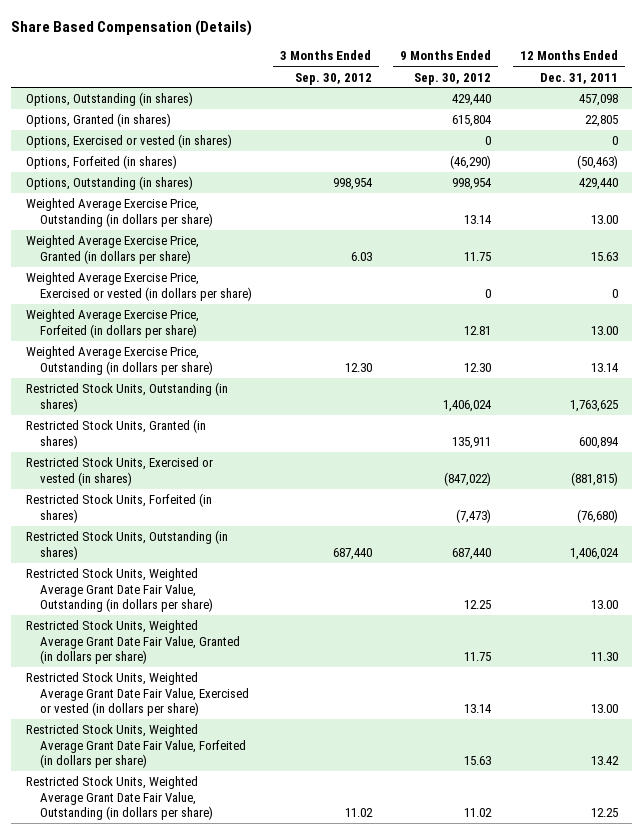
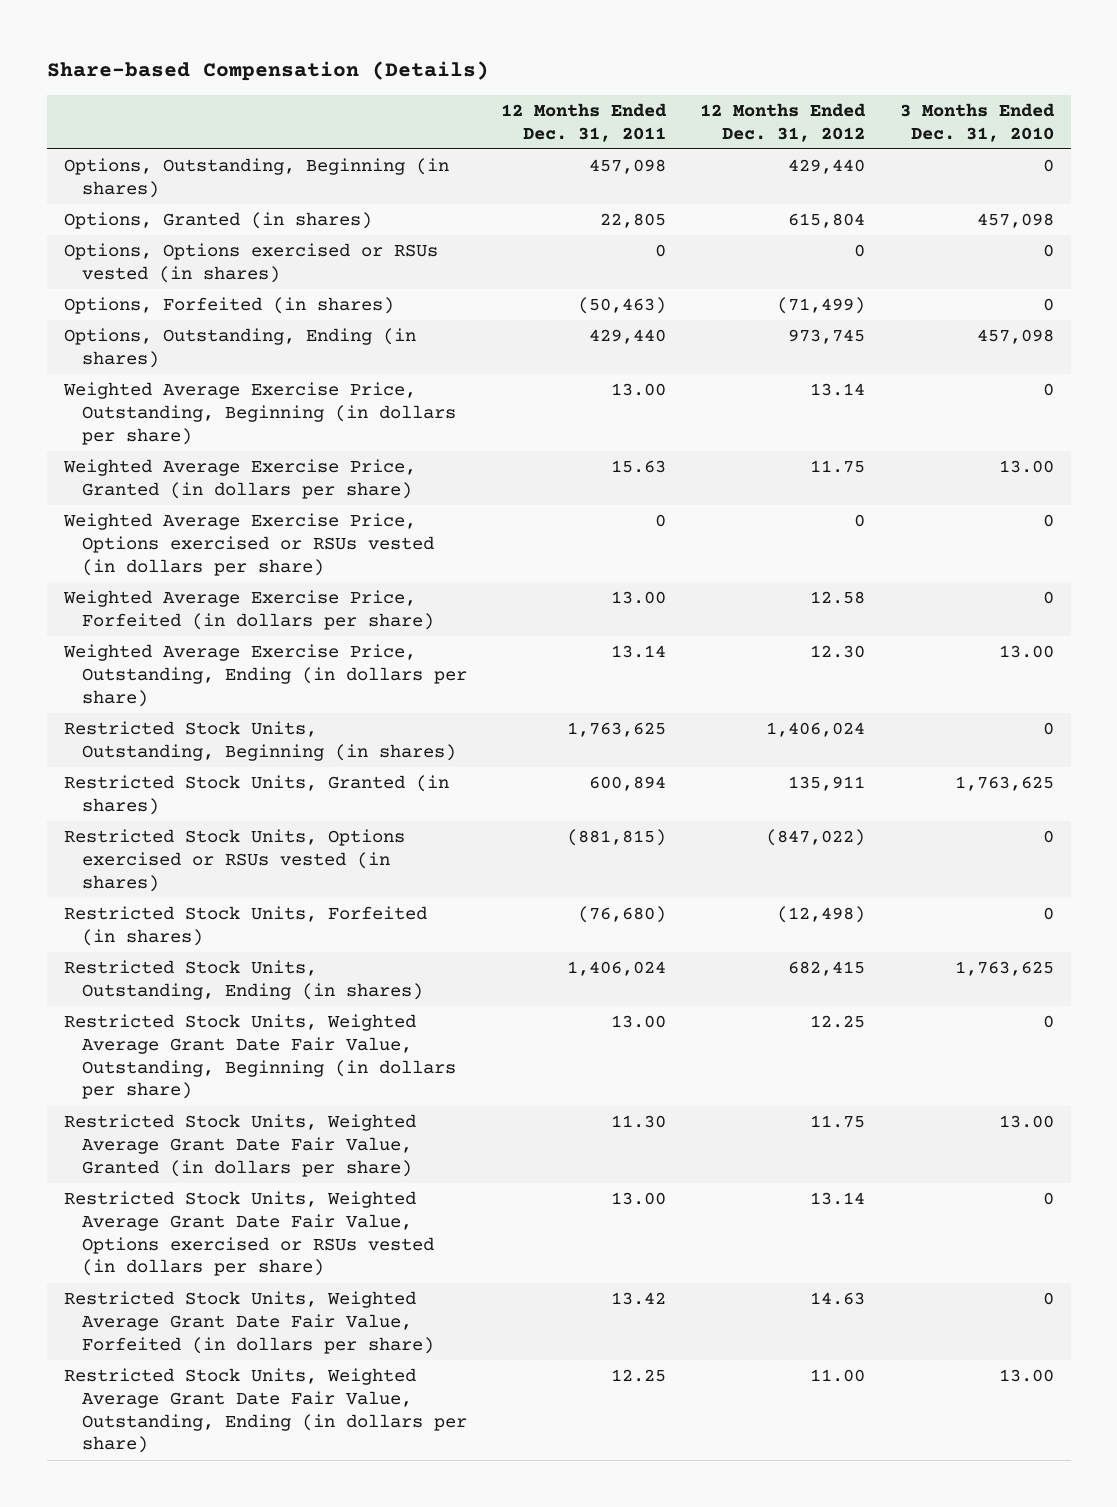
- Share Based Compensation (Details)
+ Share-based Compensation (Details)
- | 3 Months Ended Sep. 30, 2012 | 9 Months Ended Sep. 30, 2012 | 12 Months Ended Dec. 31, 2011
+ | 12 Months Ended Dec. 31, 2011 | 12 Months Ended Dec. 31, 2012 | 3 Months Ended Dec. 31, 2010
- Options, Outstanding (in shares) | | 429,440 | 457,098
+ Options, Outstanding, Beginning (in shares) | 457,098 | 429,440 | 0
- Options, Exercised or vested (in shares) | | 0 | 0
+ Options, Options exercised or RSUs vested (in shares) | 0 | 0 | 0
- Options, Outstanding (in shares) | 998,954 | 998,954 | 429,440
- Weighted Average Exercise Price, Outstanding (in dollars per share) | | 13.14 | 13.00
+ Options, Outstanding, Ending (in shares) | 429,440 | 973,745 | 457,098
+ Weighted Average Exercise Price, Outstanding, Beginning (in dollars per share) | 13.00 | 13.14 | 0
- Weighted Average Exercise Price, Exercised or vested (in dollars per share) | | 0 | 0
+ Weighted Average Exercise Price, Options exercised or RSUs vested (in dollars per share) | 0 | 0 | 0
- Weighted Average Exercise Price, Outstanding (in dollars per share) | 12.30 | 12.30 | 13.14
- Restricted Stock Units, Outstanding (in shares) | | 1,406,024 | 1,763,625
+ Weighted Average Exercise Price, Outstanding, Ending (in dollars per share) | 13.14 | 12.30 | 13.00
+ Restricted Stock Units, Outstanding, Beginning (in shares) | 1,763,625 | 1,406,024 | 0
- Restricted Stock Units, Exercised or vested (in shares) | | (847,022) | (881,815)
+ Restricted Stock Units, Options exercised or RSUs vested (in shares) | (881,815) | (847,022) | 0
- Restricted Stock Units, Outstanding (in shares) | 687,440 | 687,440 | 1,406,024
- Restricted Stock Units, Weighted Average Grant Date Fair Value, Outstanding (in dollars per share) | | 12.25 | 13.00
+ Restricted Stock Units, Outstanding, Ending (in shares) | 1,406,024 | 682,415 | 1,763,625
+ Restricted Stock Units, Weighted Average Grant Date Fair Value, Outstanding, Beginning (in dollars per share) | 13.00 | 12.25 | 0
- Restricted Stock Units, Weighted Average Grant Date Fair Value, Exercised or vested (in dollars per share) | | 13.14 | 13.00
+ Restricted Stock Units, Weighted Average Grant Date Fair Value, Options exercised or RSUs vested (in dollars per share) | 13.00 | 13.14 | 0
- Restricted Stock Units, Weighted Average Grant Date Fair Value, Outstanding (in dollars per share) | 11.02 | 11.02 | 12.25
+ Restricted Stock Units, Weighted Average Grant Date Fair Value, Outstanding, Ending (in dollars per share) | 12.25 | 11.00 | 13.00

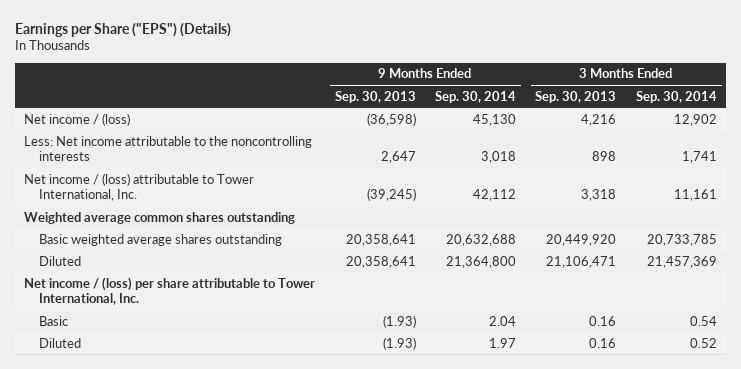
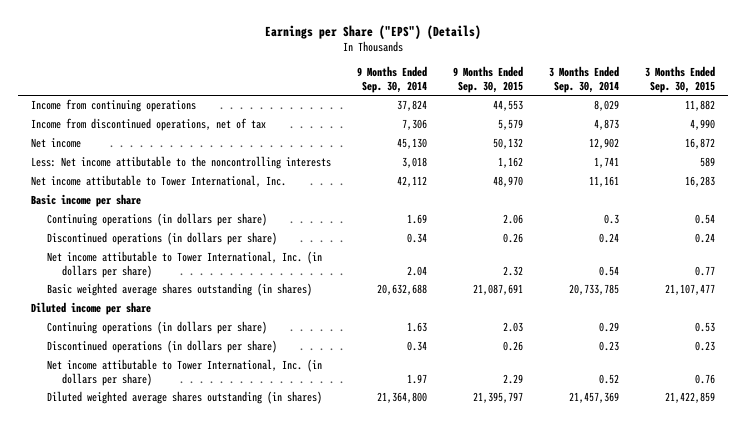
- | 9 Months Ended Sep. 30, 2013 | 9 Months Ended Sep. 30, 2014 | 3 Months Ended Sep. 30, 2013 | 3 Months Ended Sep. 30, 2014
+ | 9 Months Ended Sep. 30, 2014 | 9 Months Ended Sep. 30, 2015 | 3 Months Ended Sep. 30, 2014 | 3 Months Ended Sep. 30, 2015
- Net income / (loss) | (36,598) | 45,130 | 4,216 | 12,902
- Less: Net income attributable to the noncontrolling interests | 2,647 | 3,018 | 898 | 1,741
- Net income / (loss) attributable to Tower International, Inc. | (39,245) | 42,112 | 3,318 | 11,161
- Weighted average common shares outstanding
- Basic weighted average shares outstanding | 20,358,641 | 20,632,688 | 20,449,920 | 20,733,785
- Diluted | 20,358,641 | 21,364,800 | 21,106,471 | 21,457,369
- Net income / (loss) per share attributable to Tower International, Inc.
- Basic | (1.93) | 2.04 | 0.16 | 0.54
- Diluted | (1.93) | 1.97 | 0.16 | 0.52
+ Income from continuing operations | 37,824 | 44,553 | 8,029 | 11,882
+ Income from discontinued operations, net of tax | 7,306 | 5,579 | 4,873 | 4,990
+ Net income | 45,130 | 50,132 | 12,902 | 16,872
+ Less: Net income attibutable to the noncontrolling interests | 3,018 | 1,162 | 1,741 | 589
+ Net income attibutable to Tower International, Inc. | 42,112 | 48,970 | 11,161 | 16,283
+ Basic income per share
+ Continuing operations (in dollars per share) | 1.69 | 2.06 | 0.3 | 0.54
+ Discontinued operations (in dollars per share) | 0.34 | 0.26 | 0.24 | 0.24
+ Net income attibutable to Tower International, Inc. (in dollars per share) | 2.04 | 2.32 | 0.54 | 0.77
+ Basic weighted average shares outstanding (in shares) | 20,632,688 | 21,087,691 | 20,733,785 | 21,107,477
+ Diluted income per share
+ Continuing operations (in dollars per share) | 1.63 | 2.03 | 0.29 | 0.53
+ Discontinued operations (in dollars per share) | 0.34 | 0.26 | 0.23 | 0.23
+ Net income attibutable to Tower International, Inc. (in dollars per share) | 1.97 | 2.29 | 0.52 | 0.76
+ Diluted weighted average shares outstanding (in shares) | 21,364,800 | 21,395,797 | 21,457,369 | 21,422,859

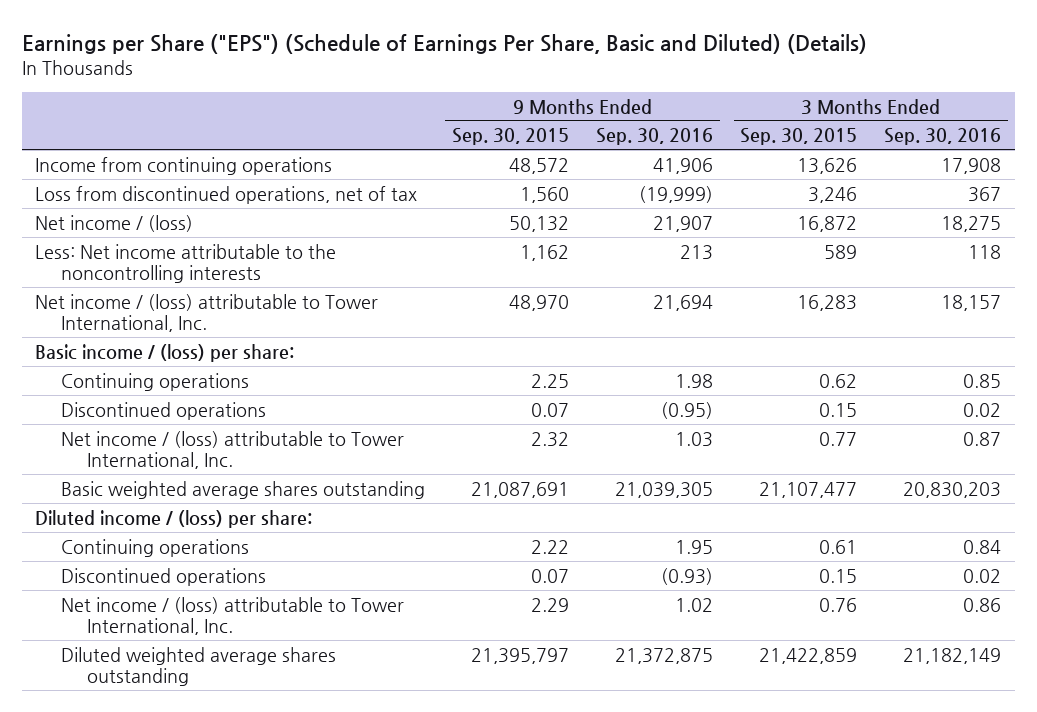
- Earnings per Share ("EPS") (Details)
+ Earnings per Share ("EPS") (Schedule of Earnings Per Share, Basic and Diluted) (Details)
- | 9 Months Ended Sep. 30, 2014 | 9 Months Ended Sep. 30, 2015 | 3 Months Ended Sep. 30, 2014 | 3 Months Ended Sep. 30, 2015
+ | 9 Months Ended Sep. 30, 2015 | 9 Months Ended Sep. 30, 2016 | 3 Months Ended Sep. 30, 2015 | 3 Months Ended Sep. 30, 2016
- Income from continuing operations | 37,824 | 44,553 | 8,029 | 11,882
- Income from discontinued operations, net of tax | 7,306 | 5,579 | 4,873 | 4,990
- Net income | 45,130 | 50,132 | 12,902 | 16,872
- Less: Net income attibutable to the noncontrolling interests | 3,018 | 1,162 | 1,741 | 589
- Net income attibutable to Tower International, Inc. | 42,112 | 48,970 | 11,161 | 16,283
- Basic income per share
- Continuing operations (in dollars per share) | 1.69 | 2.06 | 0.3 | 0.54
- Discontinued operations (in dollars per share) | 0.34 | 0.26 | 0.24 | 0.24
- Net income attibutable to Tower International, Inc. (in dollars per share) | 2.04 | 2.32 | 0.54 | 0.77
- Basic weighted average shares outstanding (in shares) | 20,632,688 | 21,087,691 | 20,733,785 | 21,107,477
- Diluted income per share
- Continuing operations (in dollars per share) | 1.63 | 2.03 | 0.29 | 0.53
- Discontinued operations (in dollars per share) | 0.34 | 0.26 | 0.23 | 0.23
- Net income attibutable to Tower International, Inc. (in dollars per share) | 1.97 | 2.29 | 0.52 | 0.76
- Diluted weighted average shares outstanding (in shares) | 21,364,800 | 21,395,797 | 21,457,369 | 21,422,859
+ Income from continuing operations | 48,572 | 41,906 | 13,626 | 17,908
+ Loss from discontinued operations, net of tax | 1,560 | (19,999) | 3,246 | 367
+ Net income / (loss) | 50,132 | 21,907 | 16,872 | 18,275
+ Less: Net income attributable to the noncontrolling interests | 1,162 | 213 | 589 | 118
+ Net income / (loss) attributable to Tower International, Inc. | 48,970 | 21,694 | 16,283 | 18,157
+ Basic income / (loss) per share:
+ Continuing operations | 2.25 | 1.98 | 0.62 | 0.85
+ Discontinued operations | 0.07 | (0.95) | 0.15 | 0.02
+ Net income / (loss) attributable to Tower International, Inc. | 2.32 | 1.03 | 0.77 | 0.87
+ Basic weighted average shares outstanding | 21,087,691 | 21,039,305 | 21,107,477 | 20,830,203
+ Diluted income / (loss) per share:
+ Continuing operations | 2.22 | 1.95 | 0.61 | 0.84
+ Discontinued operations | 0.07 | (0.93) | 0.15 | 0.02
+ Net income / (loss) attributable to Tower International, Inc. | 2.29 | 1.02 | 0.76 | 0.86
+ Diluted weighted average shares outstanding | 21,395,797 | 21,372,875 | 21,422,859 | 21,182,149

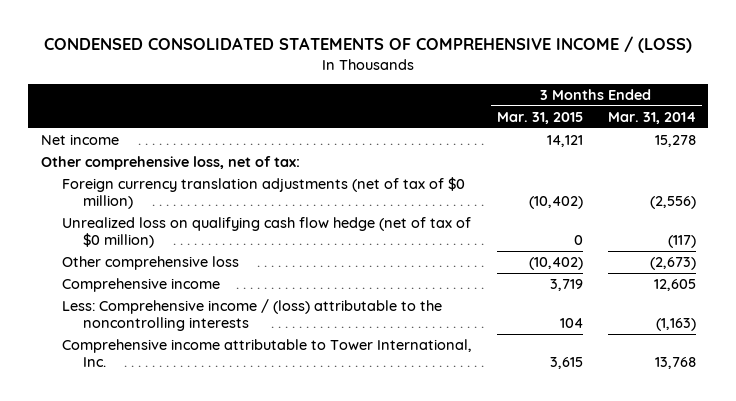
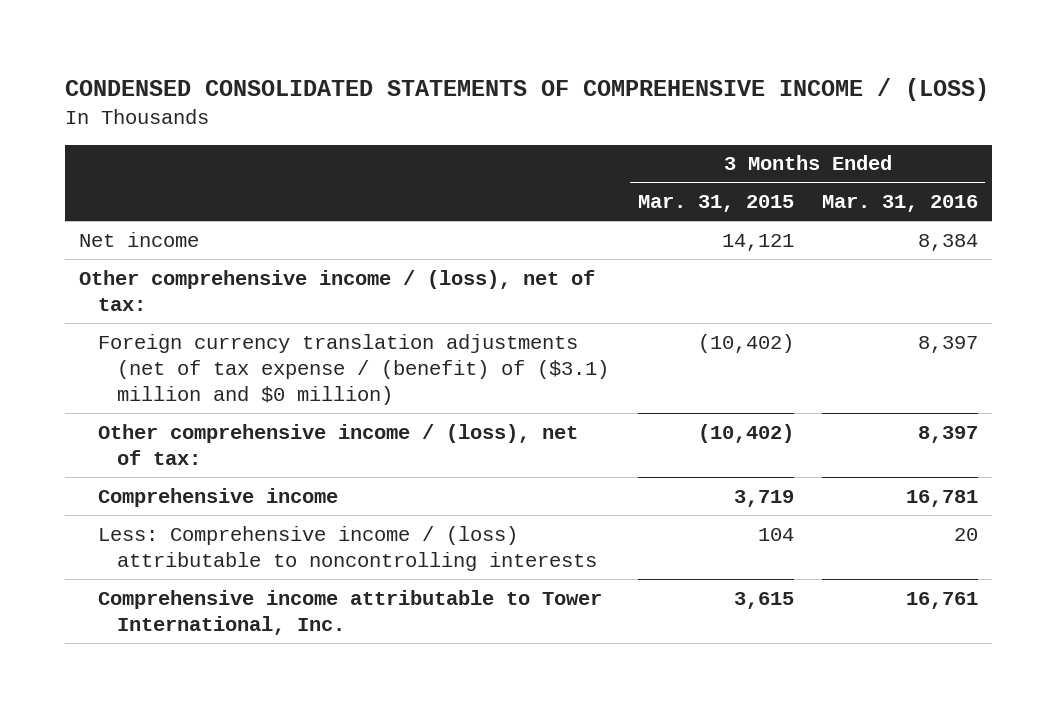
- | 3 Months Ended Mar. 31, 2015 | 3 Months Ended Mar. 31, 2014
+ | 3 Months Ended Mar. 31, 2015 | 3 Months Ended Mar. 31, 2016
- Other comprehensive loss, net of tax:
- Foreign currency translation adjustments (net of tax of $0 million) | (10,402) | (2,556)
- Unrealized loss on qualifying cash flow hedge (net of tax of $0 million) | 0 | (117)
- Other comprehensive loss | (10,402) | (2,673)
+ Other comprehensive income / (loss), net of tax:
+ Foreign currency translation adjustments (net of tax expense / (benefit) of ($3.1) million and $0 million) | (10,402) | 8,397
+ Other comprehensive income / (loss), net of tax: | (10,402) | 8,397
- Less: Comprehensive income / (loss) attributable to the noncontrolling interests | 104 | (1,163)
+ Less: Comprehensive income / (loss) attributable to noncontrolling interests | 104 | 20

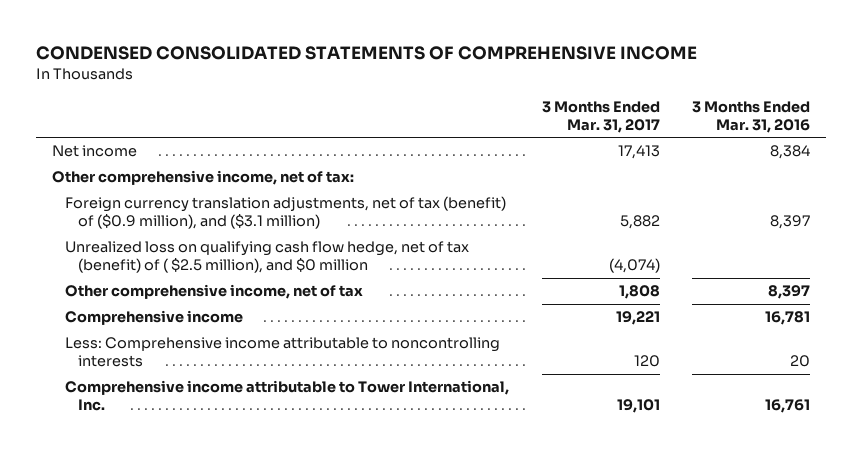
- CONDENSED CONSOLIDATED STATEMENTS OF COMPREHENSIVE INCOME / (LOSS)
+ CONDENSED CONSOLIDATED STATEMENTS OF COMPREHENSIVE INCOME
- | 3 Months Ended Mar. 31, 2015 | 3 Months Ended Mar. 31, 2016
+ | 3 Months Ended Mar. 31, 2017 | 3 Months Ended Mar. 31, 2016
- Other comprehensive income / (loss), net of tax:
- Foreign currency translation adjustments (net of tax expense / (benefit) of ($3.1) million and $0 million) | (10,402) | 8,397
- Other comprehensive income / (loss), net of tax: | (10,402) | 8,397
+ Other comprehensive income, net of tax:
+ Foreign currency translation adjustments, net of tax (benefit) of ($0.9 million), and ($3.1 million) | 5,882 | 8,397
+ Unrealized loss on qualifying cash flow hedge, net of tax (benefit) of ( $2.5 million), and $0 million | (4,074) |
+ Other comprehensive income, net of tax | 1,808 | 8,397
- Less: Comprehensive income / (loss) attributable to noncontrolling interests | 104 | 20
+ Less: Comprehensive income attributable to noncontrolling interests | 120 | 20

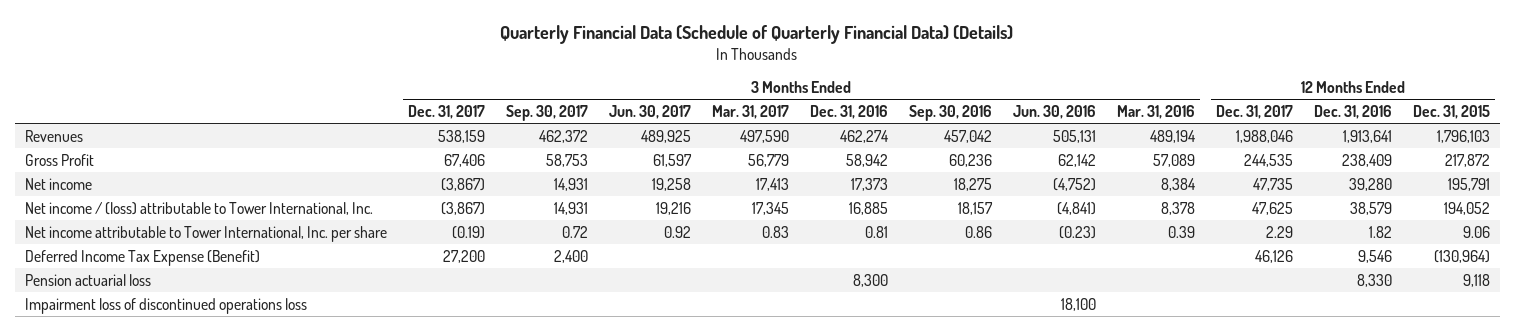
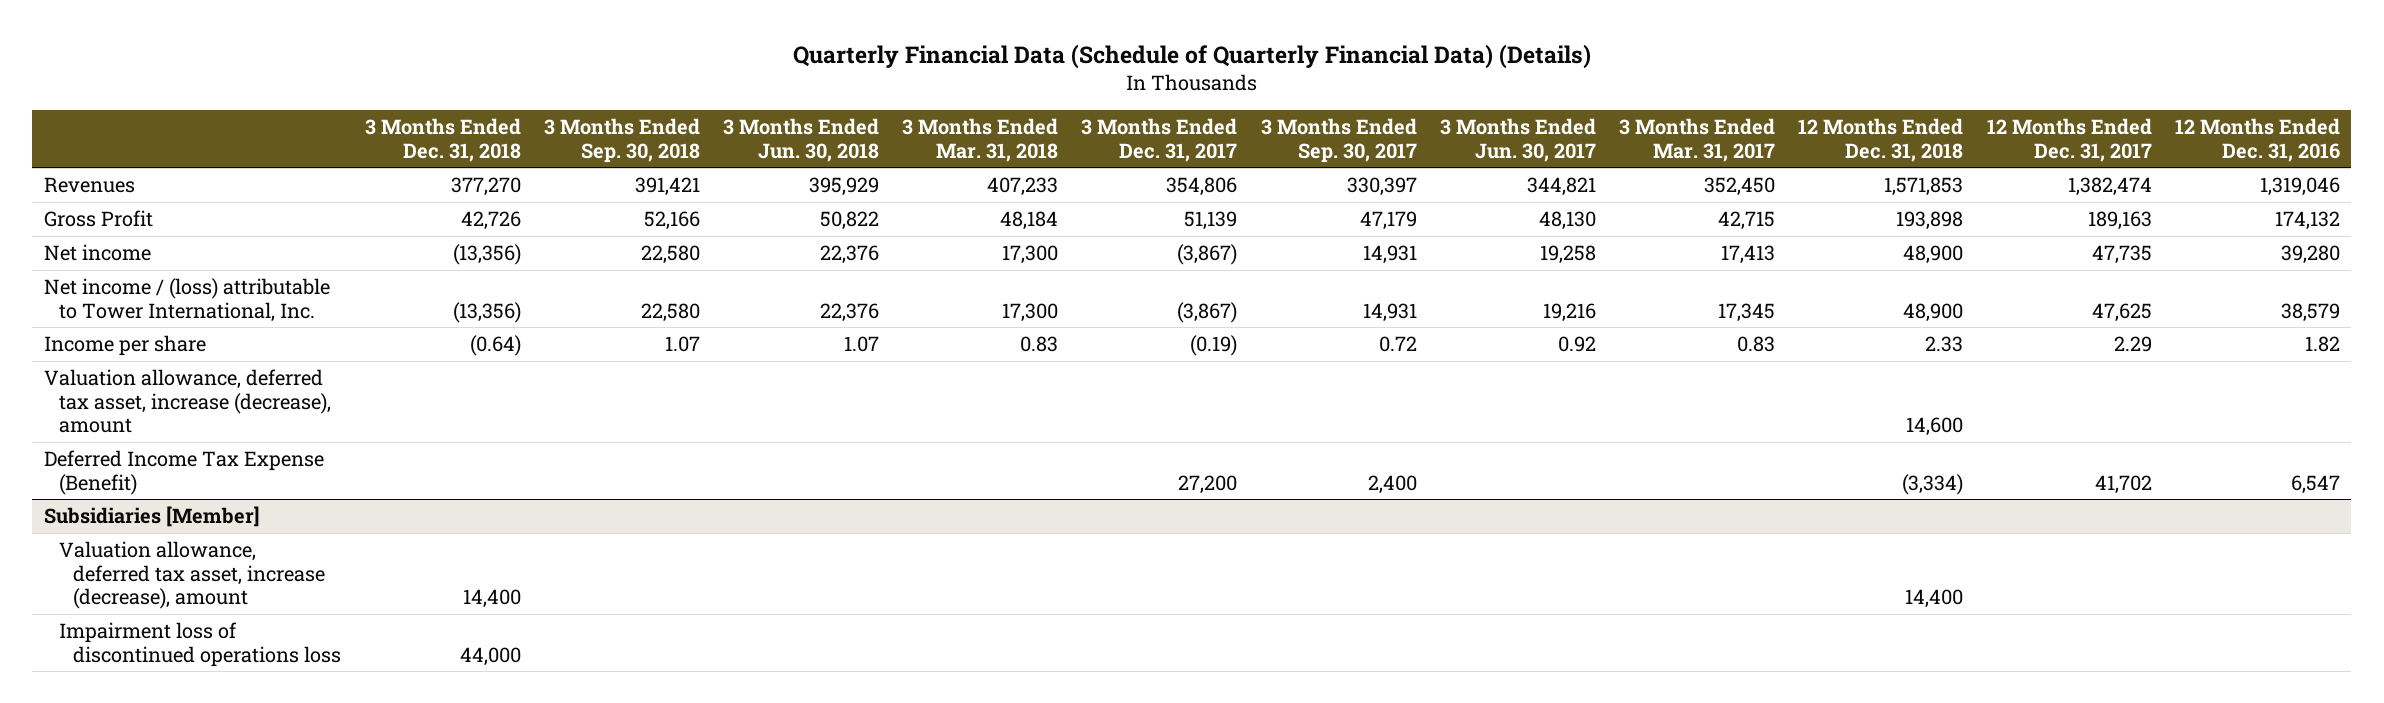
- | 3 Months Ended Dec. 31, 2017 | 3 Months Ended Sep. 30, 2017 | 3 Months Ended Jun. 30, 2017 | 3 Months Ended Mar. 31, 2017 | 3 Months Ended Dec. 31, 2016 | 3 Months Ended Sep. 30, 2016 | 3 Months Ended Jun. 30, 2016 | 3 Months Ended Mar. 31, 2016 | 12 Months Ended Dec. 31, 2017 | 12 Months Ended Dec. 31, 2016 | 12 Months Ended Dec. 31, 2015
+ | 3 Months Ended Dec. 31, 2018 | 3 Months Ended Sep. 30, 2018 | 3 Months Ended Jun. 30, 2018 | 3 Months Ended Mar. 31, 2018 | 3 Months Ended Dec. 31, 2017 | 3 Months Ended Sep. 30, 2017 | 3 Months Ended Jun. 30, 2017 | 3 Months Ended Mar. 31, 2017 | 12 Months Ended Dec. 31, 2018 | 12 Months Ended Dec. 31, 2017 | 12 Months Ended Dec. 31, 2016
- Revenues | 538,159 | 462,372 | 489,925 | 497,590 | 462,274 | 457,042 | 505,131 | 489,194 | 1,988,046 | 1,913,641 | 1,796,103
- Gross Profit | 67,406 | 58,753 | 61,597 | 56,779 | 58,942 | 60,236 | 62,142 | 57,089 | 244,535 | 238,409 | 217,872
+ Revenues | 377,270 | 391,421 | 395,929 | 407,233 | 354,806 | 330,397 | 344,821 | 352,450 | 1,571,853 | 1,382,474 | 1,319,046
+ Gross Profit | 42,726 | 52,166 | 50,822 | 48,184 | 51,139 | 47,179 | 48,130 | 42,715 | 193,898 | 189,163 | 174,132
- Net income attributable to Tower International, Inc. per share | (0.19) | 0.72 | 0.92 | 0.83 | 0.81 | 0.86 | (0.23) | 0.39 | 2.29 | 1.82 | 9.06
- Deferred Income Tax Expense (Benefit) | 27,200 | 2,400 | | | | | | | 46,126 | 9,546 | (130,964)
- Pension actuarial loss | | | | | 8,300 | | | | | 8,330 | 9,118
+ Income per share | (0.64) | 1.07 | 1.07 | 0.83 | (0.19) | 0.72 | 0.92 | 0.83 | 2.33 | 2.29 | 1.82
+ Valuation allowance, deferred tax asset, increase (decrease), amount | | | | | | | | | 14,600 | |
+ Deferred Income Tax Expense (Benefit) | | | | | 27,200 | 2,400 | | | (3,334) | 41,702 | 6,547
+ Subsidiaries [Member]
+ Valuation allowance, deferred tax asset, increase (decrease), amount | 14,400 | | | | | | | | 14,400 | |

